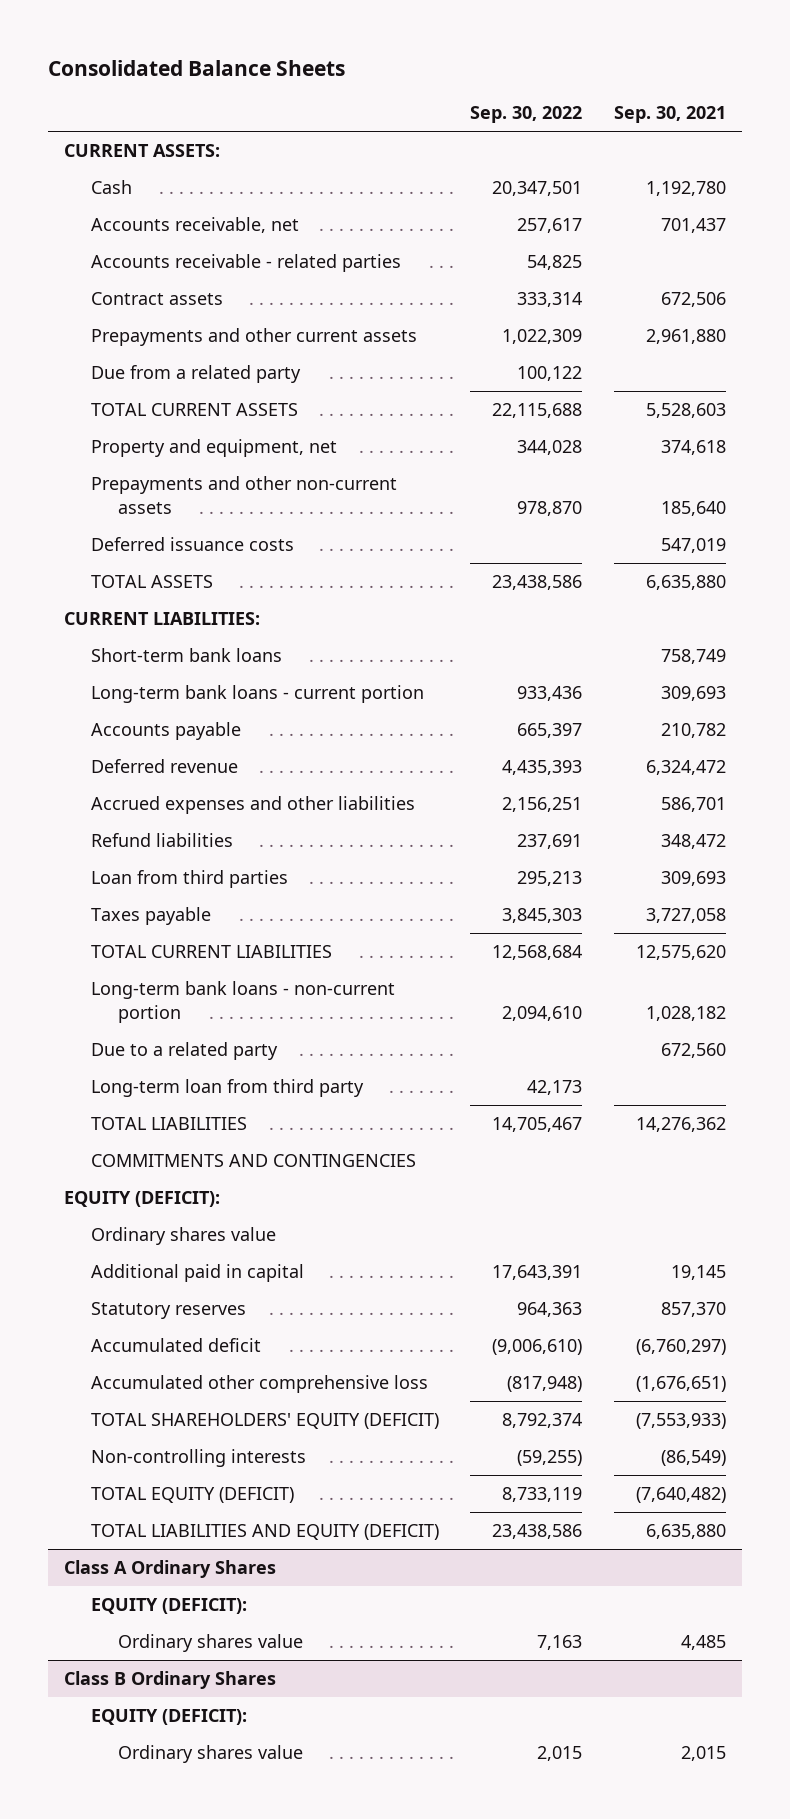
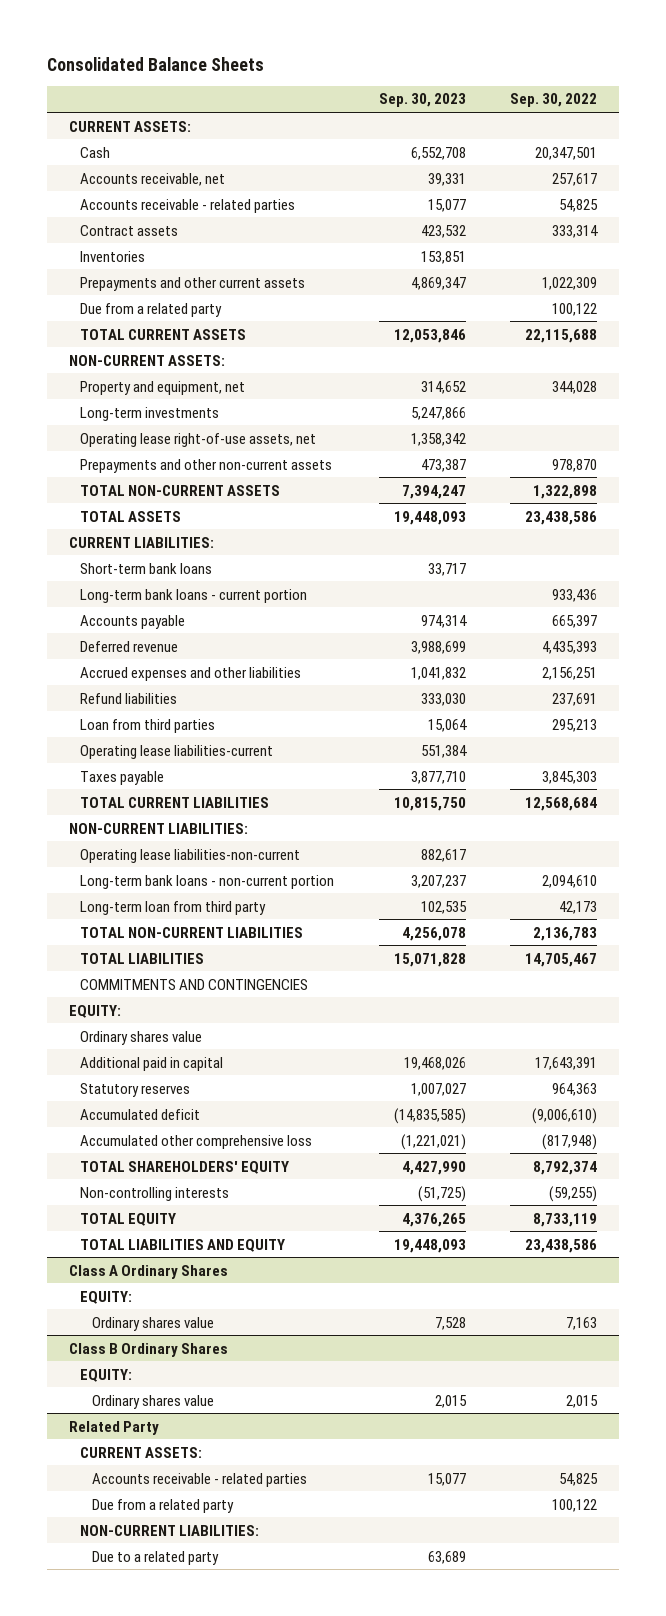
- | Sep. 30, 2022 | Sep. 30, 2021
+ | Sep. 30, 2023 | Sep. 30, 2022
+ Inventories | 153,851 |
+ NON-CURRENT ASSETS:
+ Long-term investments | 5,247,866 |
+ Operating lease right-of-use assets, net | 1,358,342 |
- Deferred issuance costs | | 547,019
+ TOTAL NON-CURRENT ASSETS | 7,394,247 | 1,322,898
+ Operating lease liabilities-current | 551,384 |
+ NON-CURRENT LIABILITIES:
+ Operating lease liabilities-non-current | 882,617 |
- Due to a related party | | 672,560
+ TOTAL NON-CURRENT LIABILITIES | 4,256,078 | 2,136,783
- EQUITY (DEFICIT):
+ EQUITY:
- TOTAL SHAREHOLDERS' EQUITY (DEFICIT) | 8,792,374 | (7,553,933)
+ TOTAL SHAREHOLDERS' EQUITY | 4,427,990 | 8,792,374
- TOTAL EQUITY (DEFICIT) | 8,733,119 | (7,640,482)
- TOTAL LIABILITIES AND EQUITY (DEFICIT) | 23,438,586 | 6,635,880
+ TOTAL EQUITY | 4,376,265 | 8,733,119
+ TOTAL LIABILITIES AND EQUITY | 19,448,093 | 23,438,586
@ Class A Ordinary Shares
- EQUITY (DEFICIT):
+ EQUITY:
@ Class B Ordinary Shares
- EQUITY (DEFICIT):
+ EQUITY:
+ Related Party
+ CURRENT ASSETS:
+ Accounts receivable - related parties | 15,077 | 54,825
+ Due from a related party | | 100,122
+ NON-CURRENT LIABILITIES:
+ Due to a related party | 63,689 |

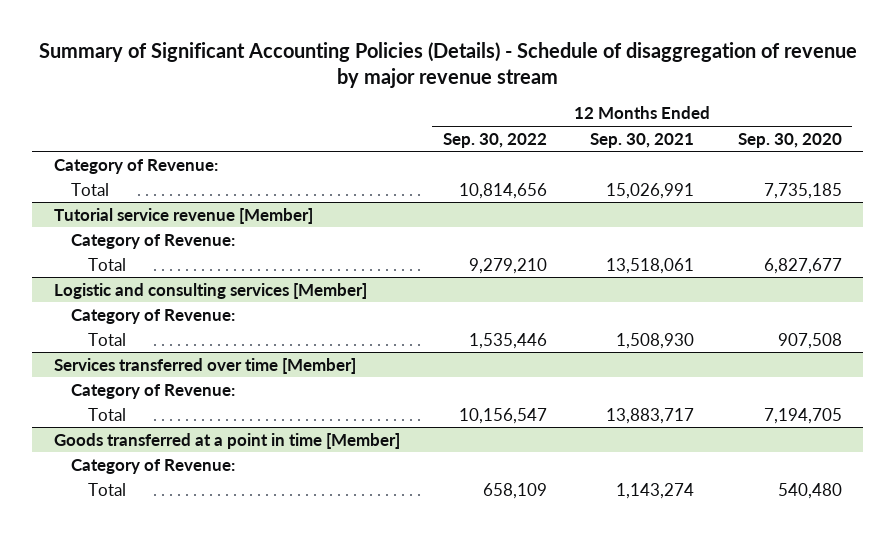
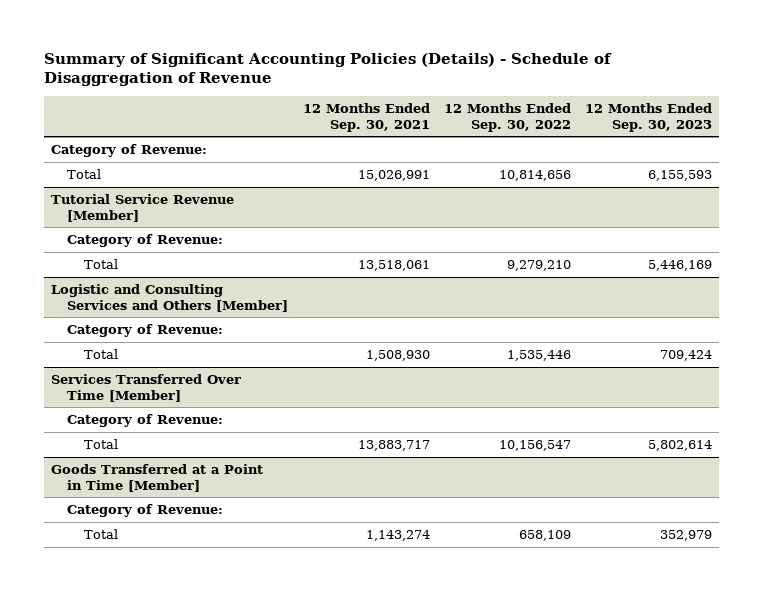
- Summary of Significant Accounting Policies (Details) - Schedule of disaggregation of revenue by major revenue stream
+ Summary of Significant Accounting Policies (Details) - Schedule of Disaggregation of Revenue
- | 12 Months Ended Sep. 30, 2022 | 12 Months Ended Sep. 30, 2021 | 12 Months Ended Sep. 30, 2020
+ | 12 Months Ended Sep. 30, 2021 | 12 Months Ended Sep. 30, 2022 | 12 Months Ended Sep. 30, 2023
- Tutorial service revenue [Member]
+ Tutorial Service Revenue [Member]
- Logistic and consulting services [Member]
+ Logistic and Consulting Services and Others [Member]
- Services transferred over time [Member]
+ Services Transferred Over Time [Member]
- Goods transferred at a point in time [Member]
+ Goods Transferred at a Point in Time [Member]

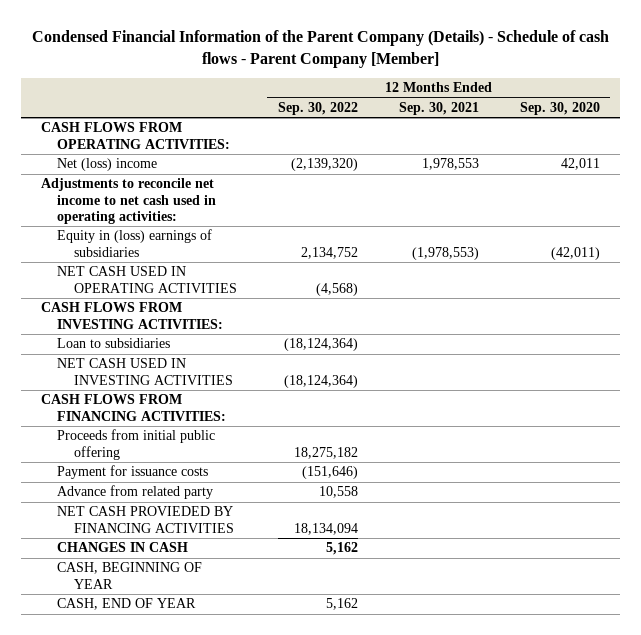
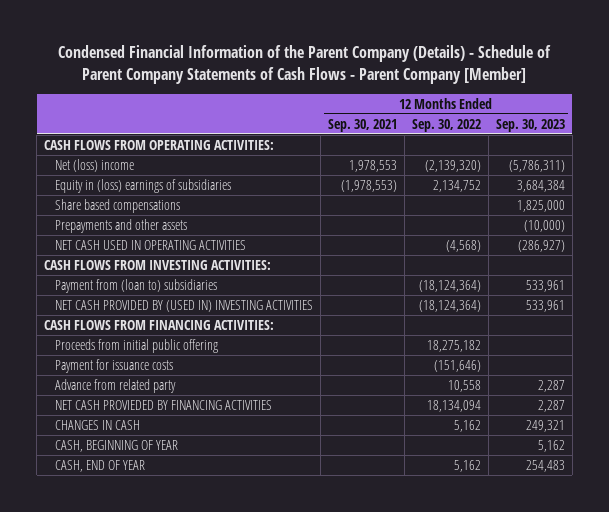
- Condensed Financial Information of the Parent Company (Details) - Schedule of cash flows - Parent Company [Member]
+ Condensed Financial Information of the Parent Company (Details) - Schedule of Parent Company Statements of Cash Flows - Parent Company [Member]
- | 12 Months Ended Sep. 30, 2022 | 12 Months Ended Sep. 30, 2021 | 12 Months Ended Sep. 30, 2020
+ | 12 Months Ended Sep. 30, 2021 | 12 Months Ended Sep. 30, 2022 | 12 Months Ended Sep. 30, 2023
- Adjustments to reconcile net income to net cash used in operating activities:
+ Share based compensations | | | 1,825,000
+ Prepayments and other assets | | | (10,000)
- Loan to subsidiaries | (18,124,364) | |
- NET CASH USED IN INVESTING ACTIVITIES | (18,124,364) | |
+ Payment from (loan to) subsidiaries | | (18,124,364) | 533,961
+ NET CASH PROVIDED BY (USED IN) INVESTING ACTIVITIES | | (18,124,364) | 533,961

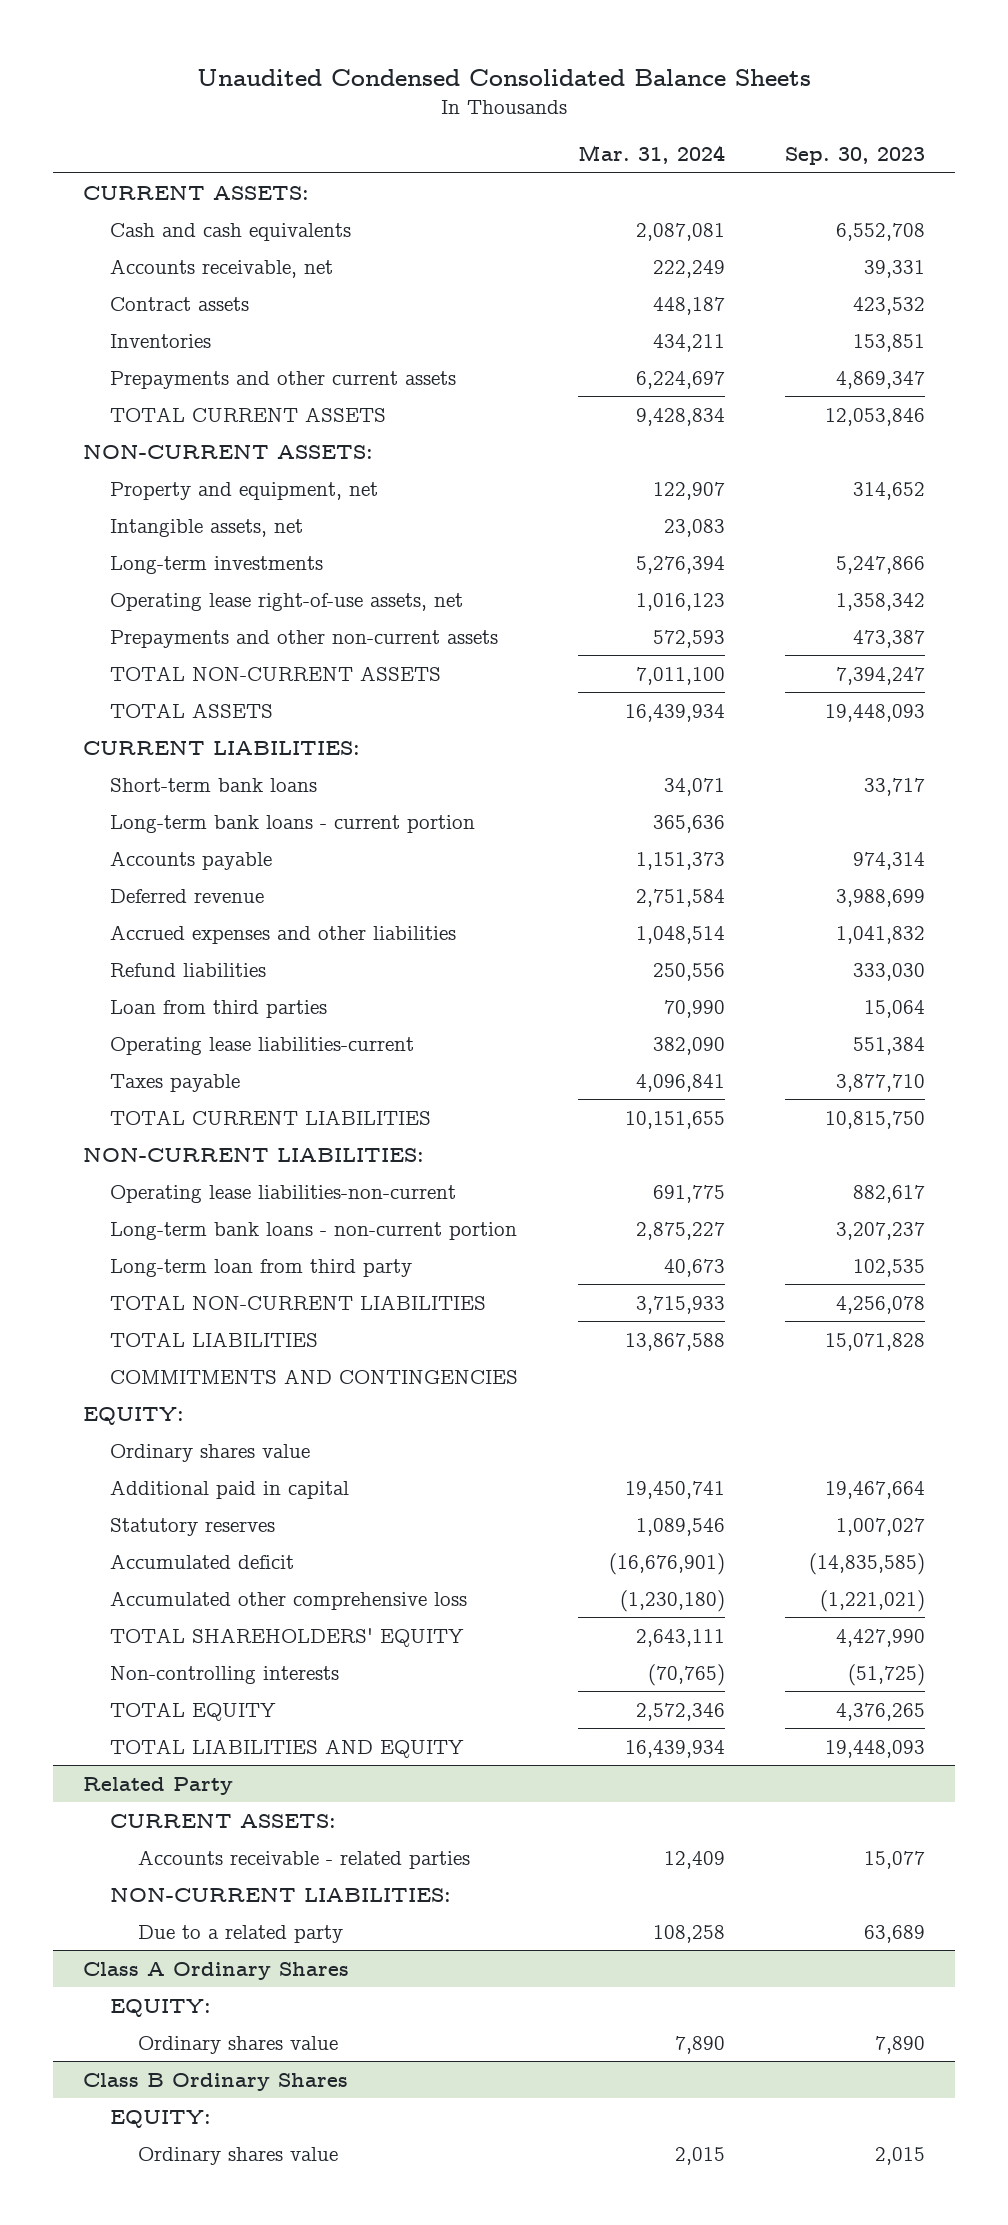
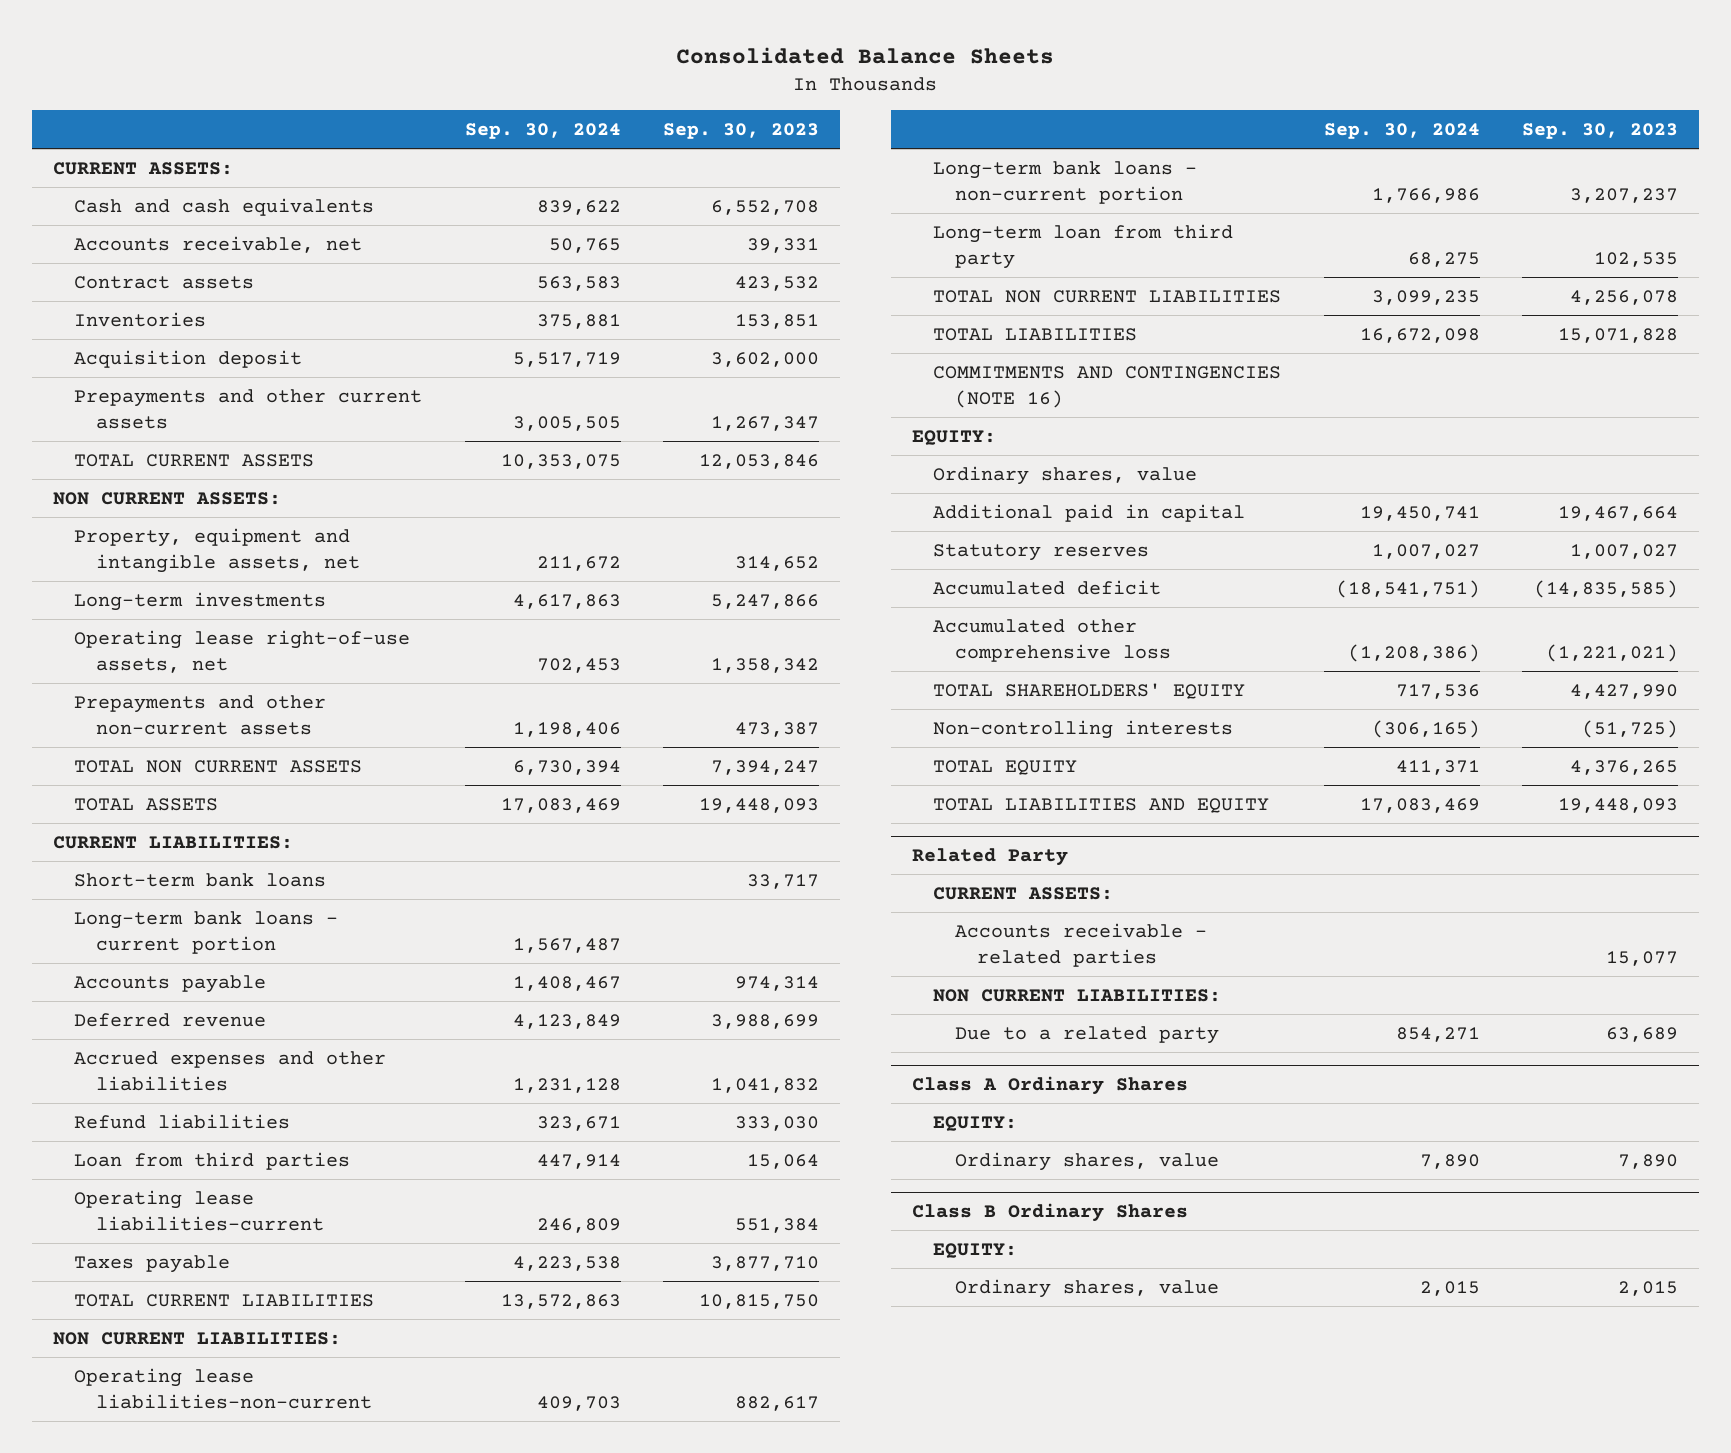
- Unaudited Condensed Consolidated Balance Sheets
+ Consolidated Balance Sheets
- | Mar. 31, 2024 | Sep. 30, 2023
+ | Sep. 30, 2024 | Sep. 30, 2023
- Prepayments and other current assets | 6,224,697 | 4,869,347
+ Acquisition deposit | 5,517,719 | 3,602,000
+ Prepayments and other current assets | 3,005,505 | 1,267,347
- NON-CURRENT ASSETS:
- Property and equipment, net | 122,907 | 314,652
- Intangible assets, net | 23,083 |
+ NON CURRENT ASSETS:
+ Property, equipment and intangible assets, net | 211,672 | 314,652
- TOTAL NON-CURRENT ASSETS | 7,011,100 | 7,394,247
+ TOTAL NON CURRENT ASSETS | 6,730,394 | 7,394,247
- NON-CURRENT LIABILITIES:
+ NON CURRENT LIABILITIES:
- TOTAL NON-CURRENT LIABILITIES | 3,715,933 | 4,256,078
+ TOTAL NON CURRENT LIABILITIES | 3,099,235 | 4,256,078
- COMMITMENTS AND CONTINGENCIES
+ COMMITMENTS AND CONTINGENCIES (NOTE 16)
- Ordinary shares value
+ Ordinary shares, value
@ Related Party
- NON-CURRENT LIABILITIES:
+ NON CURRENT LIABILITIES:
@ Class A Ordinary Shares
- Ordinary shares value | 7,890 | 7,890
+ Ordinary shares, value | 7,890 | 7,890
@ Class B Ordinary Shares
- Ordinary shares value | 2,015 | 2,015
+ Ordinary shares, value | 2,015 | 2,015

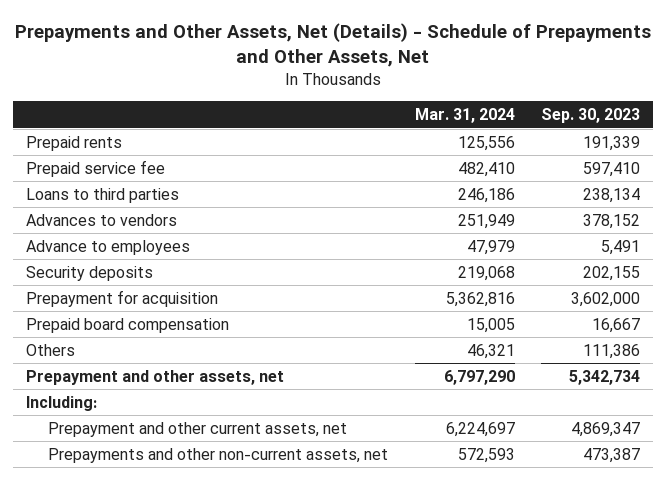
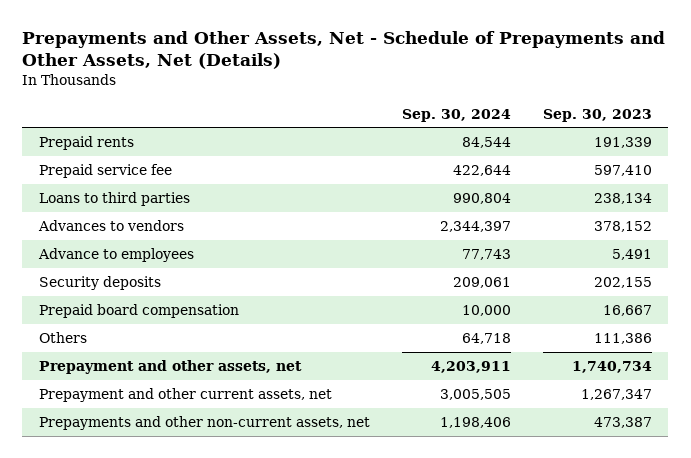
- Prepayments and Other Assets, Net (Details) - Schedule of Prepayments and Other Assets, Net
+ Prepayments and Other Assets, Net - Schedule of Prepayments and Other Assets, Net (Details)
- | Mar. 31, 2024 | Sep. 30, 2023
+ | Sep. 30, 2024 | Sep. 30, 2023
- Prepayment for acquisition | 5,362,816 | 3,602,000
- Prepayment and other assets, net | 6,797,290 | 5,342,734
- Including:
- Prepayment and other current assets, net | 6,224,697 | 4,869,347
+ Prepayment and other assets, net | 4,203,911 | 1,740,734
+ Prepayment and other current assets, net | 3,005,505 | 1,267,347

